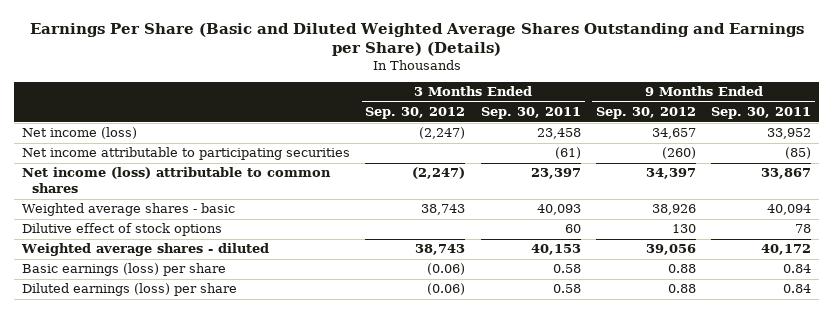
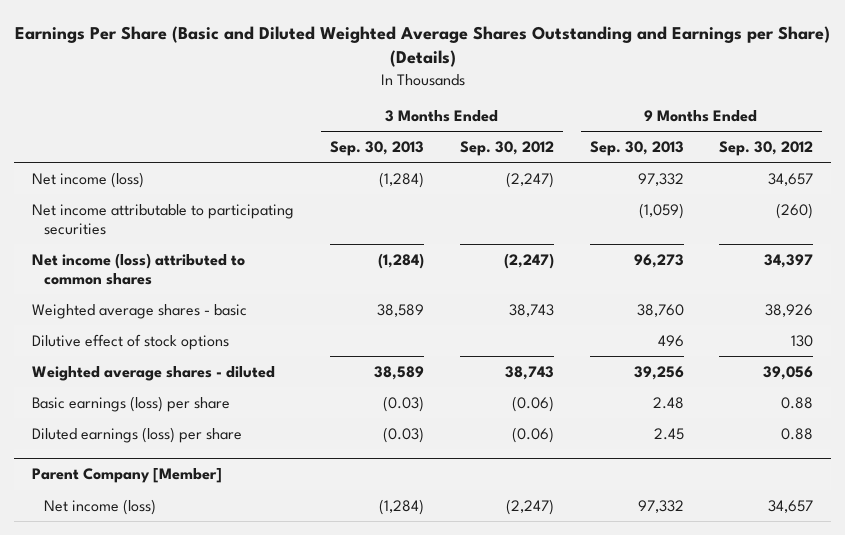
- | 3 Months Ended Sep. 30, 2012 | 3 Months Ended Sep. 30, 2011 | 9 Months Ended Sep. 30, 2012 | 9 Months Ended Sep. 30, 2011
+ | 3 Months Ended Sep. 30, 2013 | 3 Months Ended Sep. 30, 2012 | 9 Months Ended Sep. 30, 2013 | 9 Months Ended Sep. 30, 2012
- Net income (loss) attributable to common shares | (2,247) | 23,397 | 34,397 | 33,867
+ Net income (loss) attributed to common shares | (1,284) | (2,247) | 96,273 | 34,397
+ Parent Company [Member]
+ Net income (loss) | (1,284) | (2,247) | 97,332 | 34,657

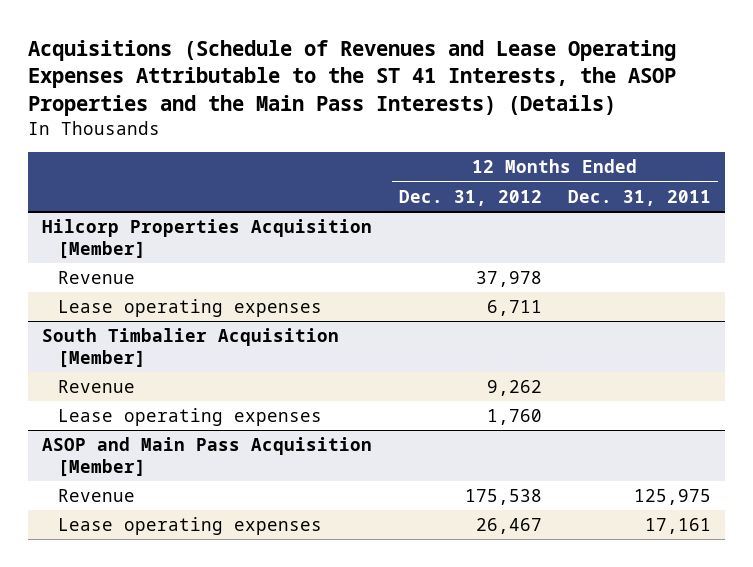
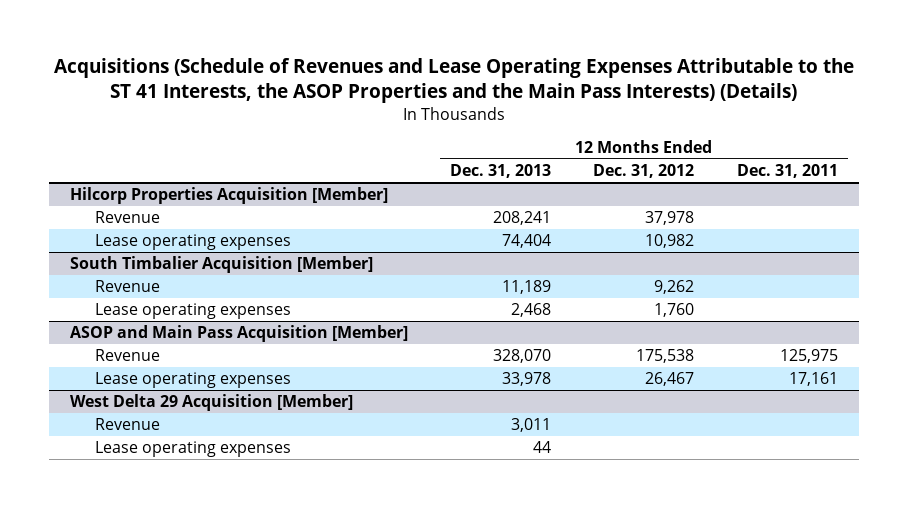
- | 12 Months Ended Dec. 31, 2012 | 12 Months Ended Dec. 31, 2011
+ | 12 Months Ended Dec. 31, 2013 | 12 Months Ended Dec. 31, 2012 | 12 Months Ended Dec. 31, 2011
@ Hilcorp Properties Acquisition [Member]
- Lease operating expenses | 6,711 |
+ Lease operating expenses | 74,404 | 10,982 |
+ West Delta 29 Acquisition [Member]
+ Revenue | 3,011 | |
+ Lease operating expenses | 44 | |

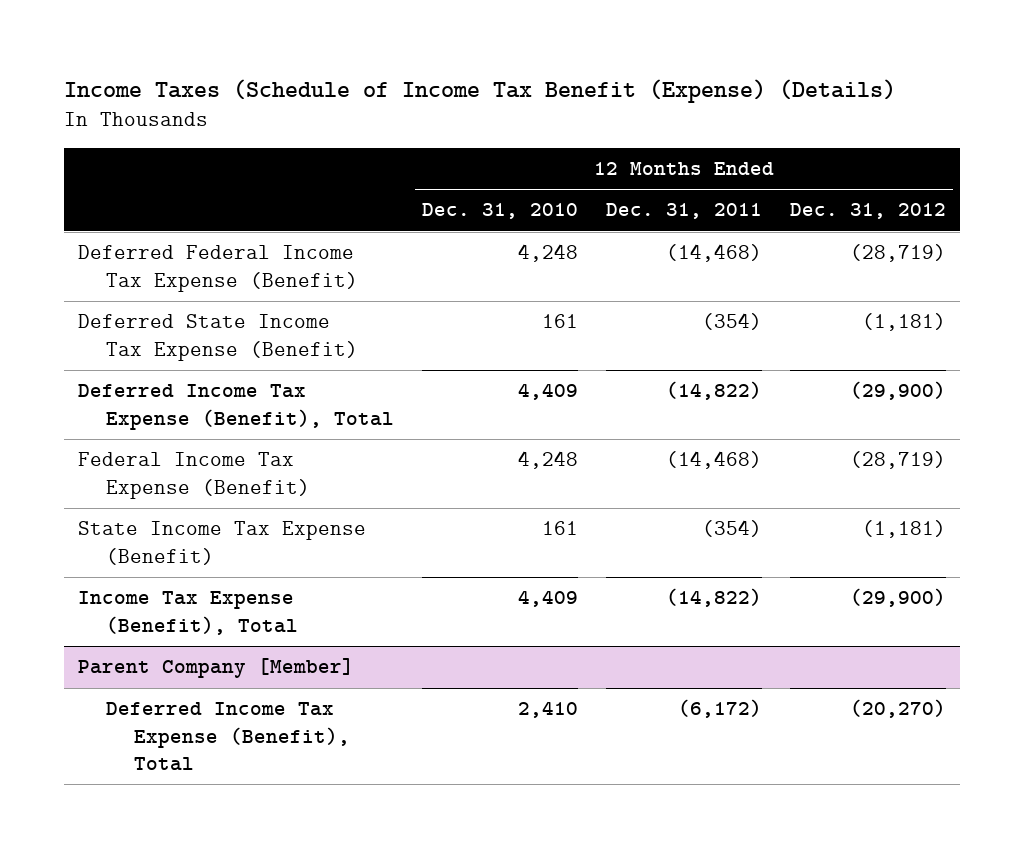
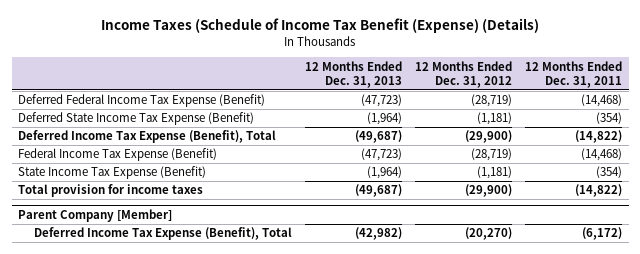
- | 12 Months Ended Dec. 31, 2010 | 12 Months Ended Dec. 31, 2011 | 12 Months Ended Dec. 31, 2012
+ | 12 Months Ended Dec. 31, 2013 | 12 Months Ended Dec. 31, 2012 | 12 Months Ended Dec. 31, 2011
- Income Tax Expense (Benefit), Total | 4,409 | (14,822) | (29,900)
+ Total provision for income taxes | (49,687) | (29,900) | (14,822)

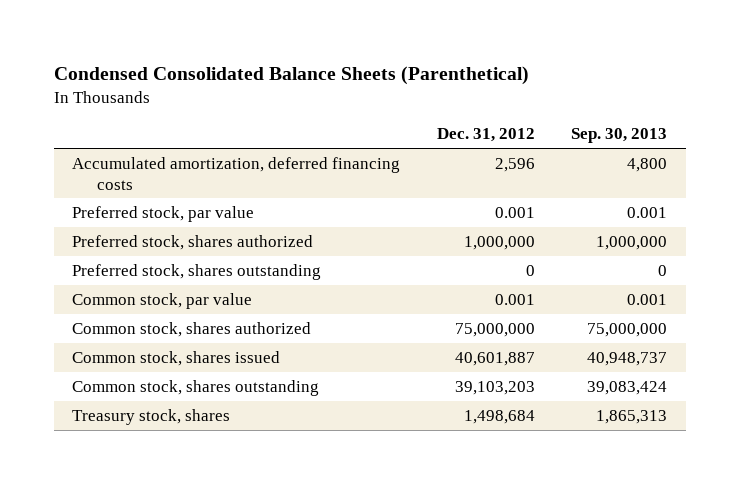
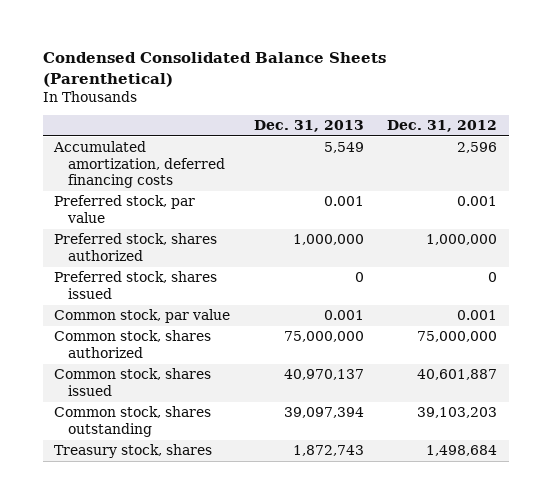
- | Dec. 31, 2012 | Sep. 30, 2013
+ | Dec. 31, 2013 | Dec. 31, 2012
- Preferred stock, shares outstanding | 0 | 0
+ Preferred stock, shares issued | 0 | 0

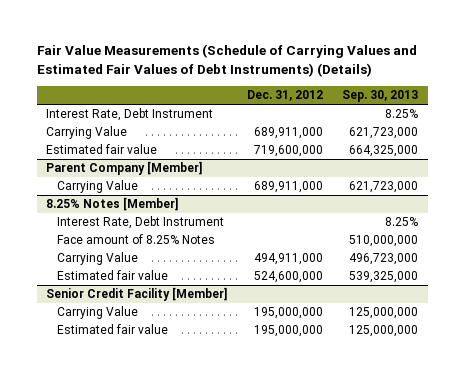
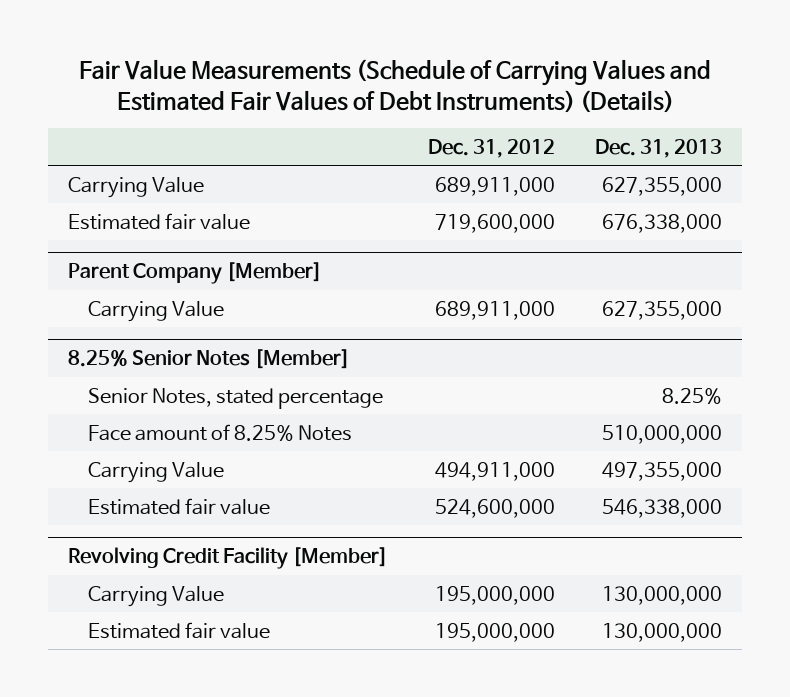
- | Dec. 31, 2012 | Sep. 30, 2013
+ | Dec. 31, 2012 | Dec. 31, 2013
- Interest Rate, Debt Instrument | | 8.25%
- 8.25% Notes [Member]
- Interest Rate, Debt Instrument | | 8.25%
+ 8.25% Senior Notes [Member]
+ Senior Notes, stated percentage | | 8.25%
- Senior Credit Facility [Member]
+ Revolving Credit Facility [Member]

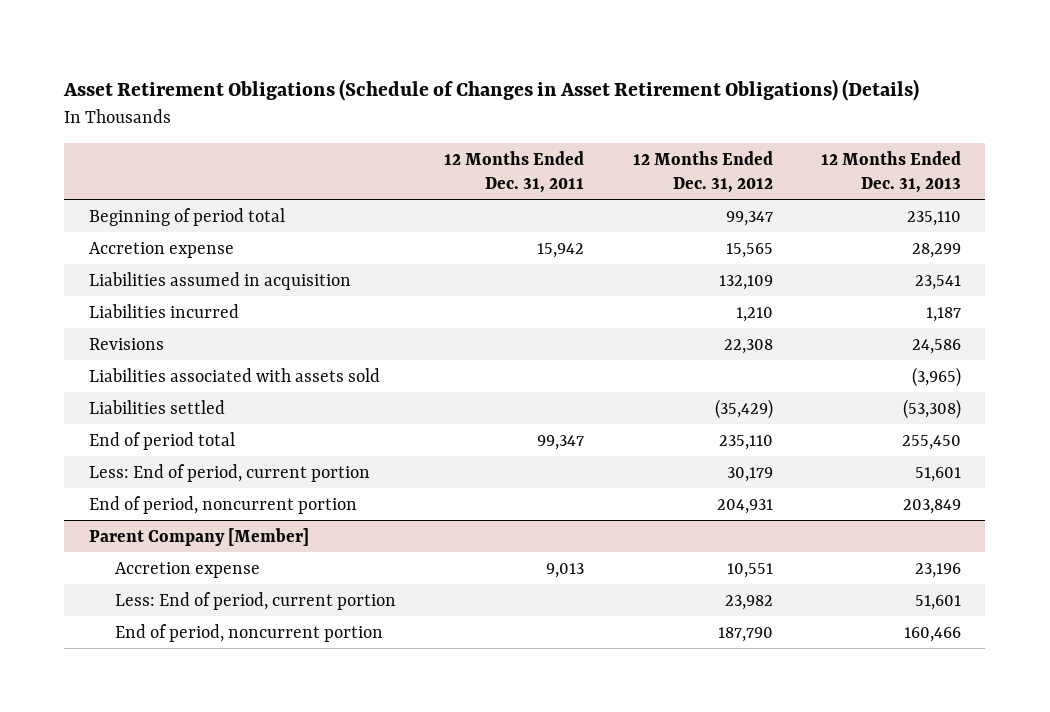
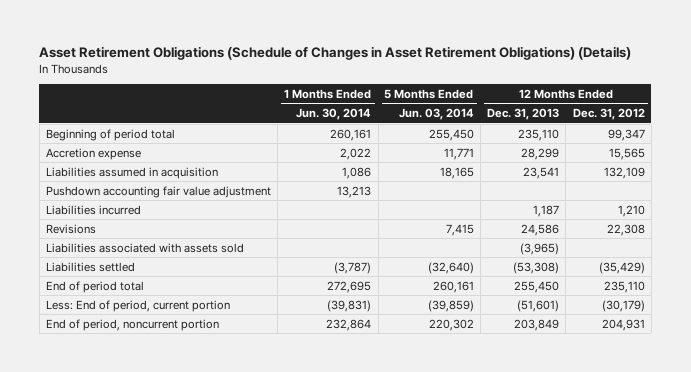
- | 12 Months Ended Dec. 31, 2011 | 12 Months Ended Dec. 31, 2012 | 12 Months Ended Dec. 31, 2013
+ | 1 Months Ended Jun. 30, 2014 | 5 Months Ended Jun. 03, 2014 | 12 Months Ended Dec. 31, 2013 | 12 Months Ended Dec. 31, 2012
+ Pushdown accounting fair value adjustment | 13,213 | | |
- Less: End of period, current portion | | 30,179 | 51,601
+ Less: End of period, current portion | (39,831) | (39,859) | (51,601) | (30,179)
- Parent Company [Member]
- Accretion expense | 9,013 | 10,551 | 23,196
- Less: End of period, current portion | | 23,982 | 51,601
- End of period, noncurrent portion | | 187,790 | 160,466

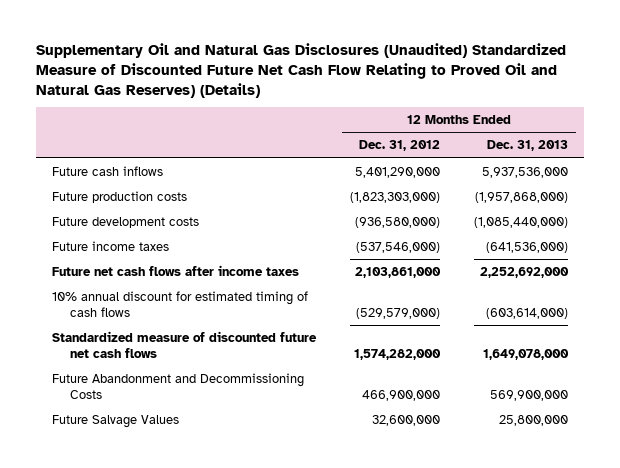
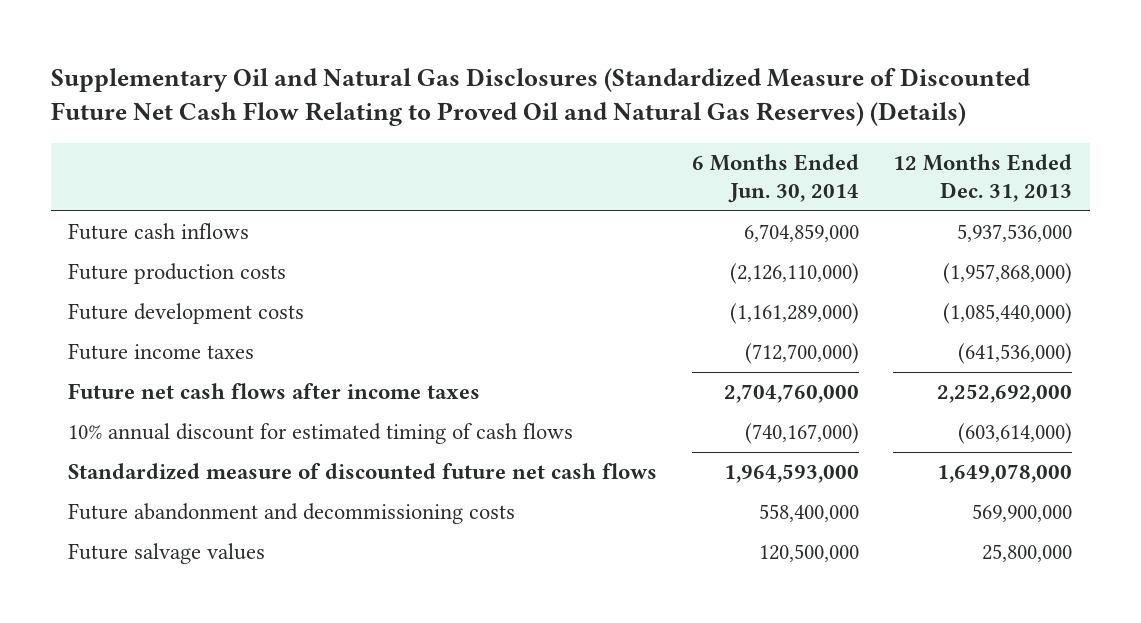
- Supplementary Oil and Natural Gas Disclosures (Unaudited) Standardized Measure of Discounted Future Net Cash Flow Relating to Proved Oil and Natural Gas Reserves) (Details)
+ Supplementary Oil and Natural Gas Disclosures (Standardized Measure of Discounted Future Net Cash Flow Relating to Proved Oil and Natural Gas Reserves) (Details)
- | 12 Months Ended Dec. 31, 2012 | 12 Months Ended Dec. 31, 2013
+ | 6 Months Ended Jun. 30, 2014 | 12 Months Ended Dec. 31, 2013
- Future Abandonment and Decommissioning Costs | 466,900,000 | 569,900,000
- Future Salvage Values | 32,600,000 | 25,800,000
+ Future abandonment and decommissioning costs | 558,400,000 | 569,900,000
+ Future salvage values | 120,500,000 | 25,800,000

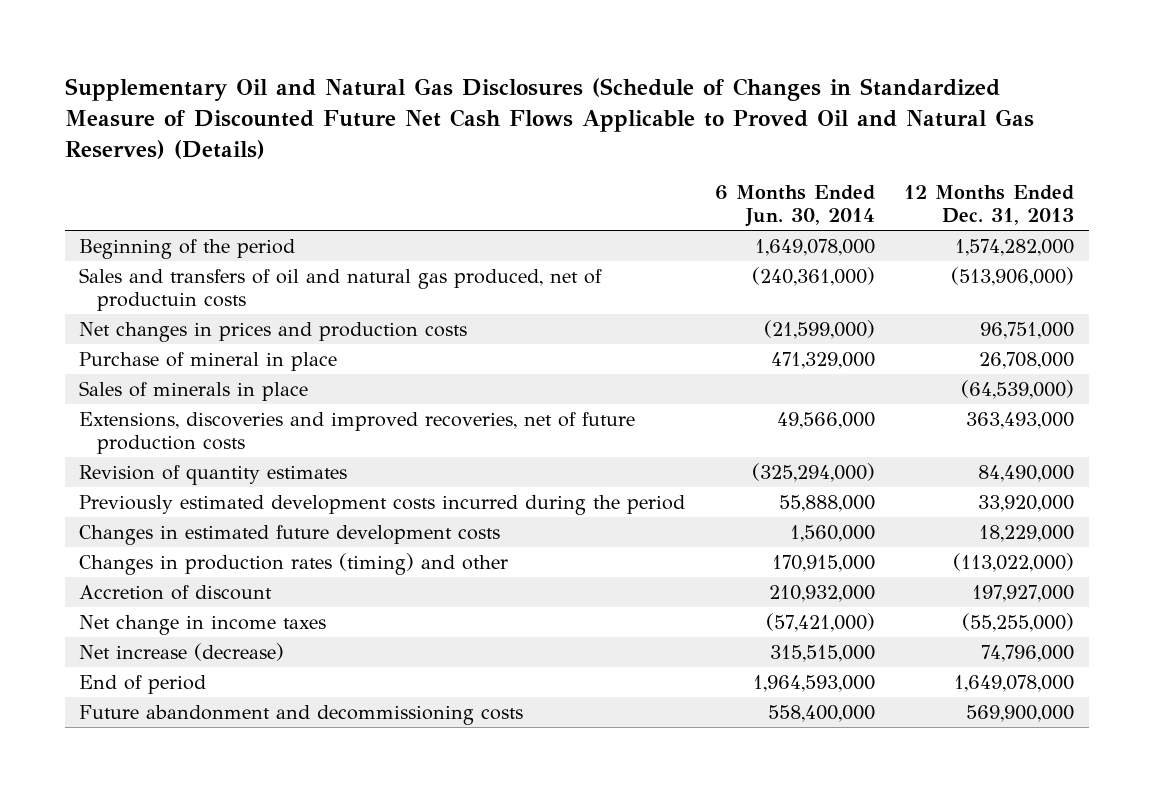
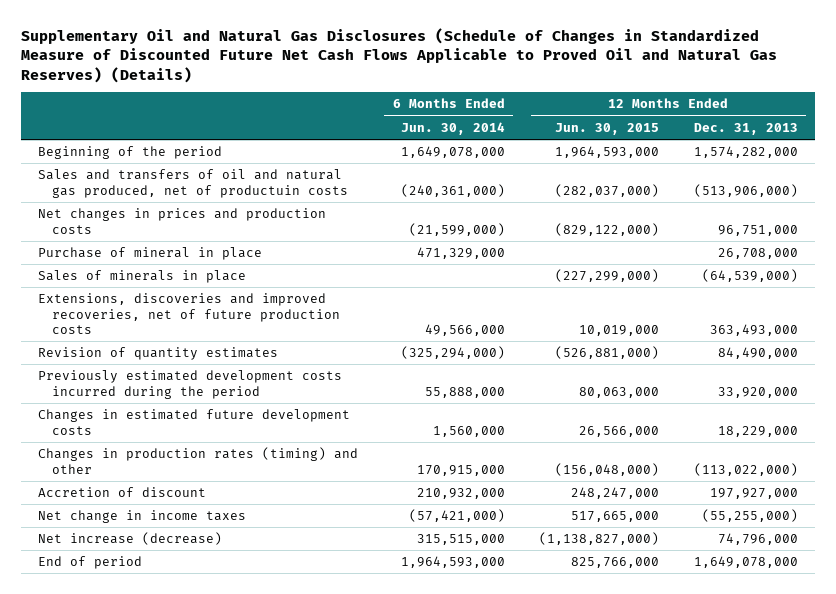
- | 6 Months Ended Jun. 30, 2014 | 12 Months Ended Dec. 31, 2013
+ | 6 Months Ended Jun. 30, 2014 | 12 Months Ended Jun. 30, 2015 | 12 Months Ended Dec. 31, 2013
- Future abandonment and decommissioning costs | 558,400,000 | 569,900,000

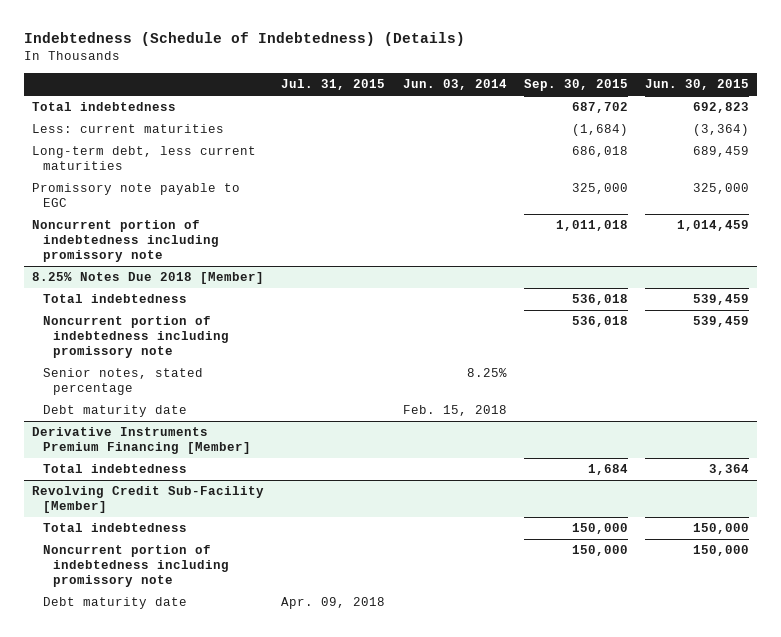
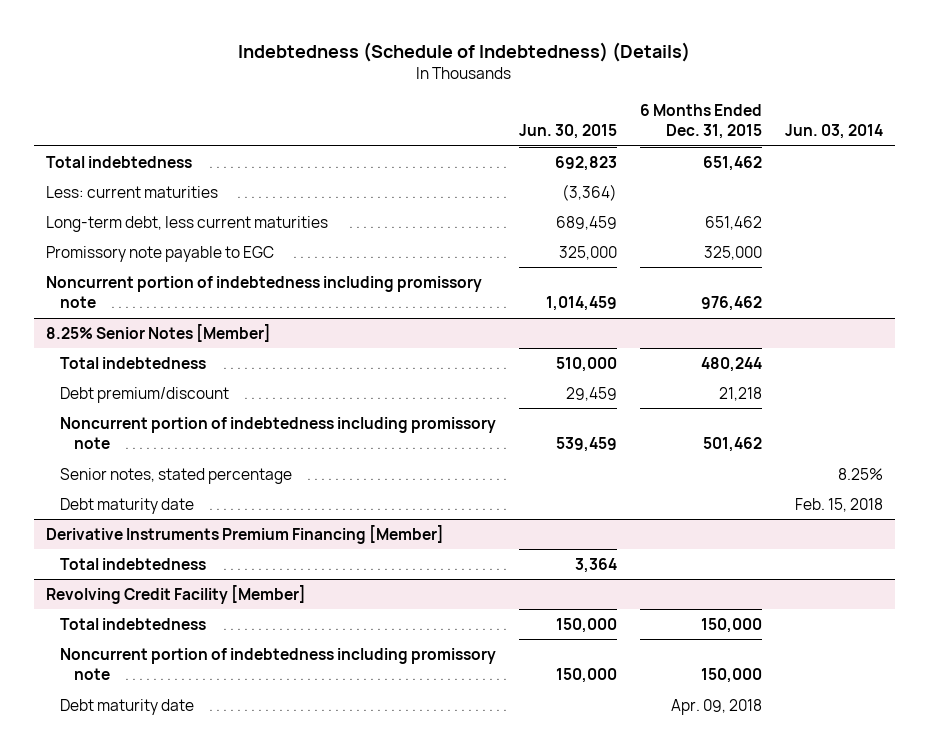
- | Jul. 31, 2015 | Jun. 03, 2014 | Sep. 30, 2015 | Jun. 30, 2015
+ | Jun. 30, 2015 | 6 Months Ended Dec. 31, 2015 | Jun. 03, 2014
- 8.25% Notes Due 2018 [Member]
- Total indebtedness | | | 536,018 | 539,459
+ 8.25% Senior Notes [Member]
+ Total indebtedness | 510,000 | 480,244 |
+ Debt premium/discount | 29,459 | 21,218 |
- Revolving Credit Sub-Facility [Member]
+ Revolving Credit Facility [Member]

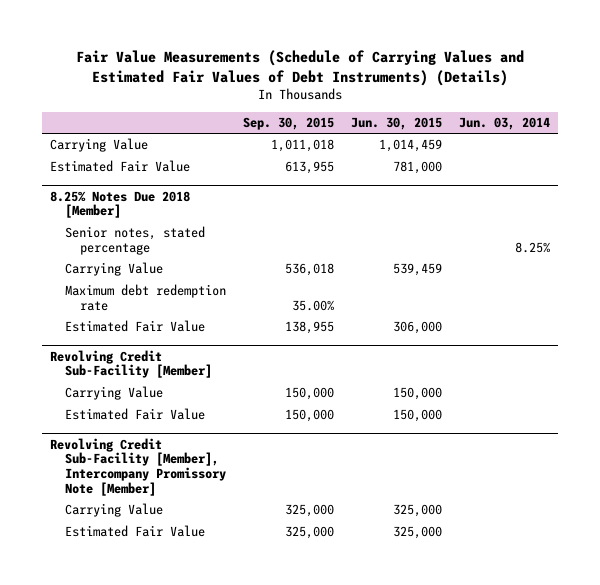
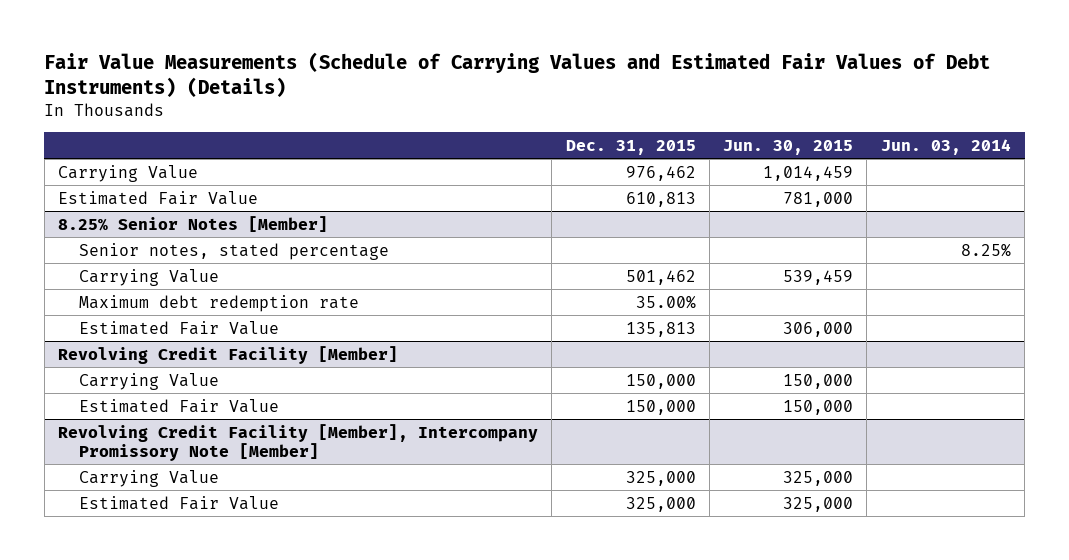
- | Sep. 30, 2015 | Jun. 30, 2015 | Jun. 03, 2014
+ | Dec. 31, 2015 | Jun. 30, 2015 | Jun. 03, 2014
- 8.25% Notes Due 2018 [Member]
+ 8.25% Senior Notes [Member]
- Revolving Credit Sub-Facility [Member]
+ Revolving Credit Facility [Member]
- Revolving Credit Sub-Facility [Member], Intercompany Promissory Note [Member]
+ Revolving Credit Facility [Member], Intercompany Promissory Note [Member]

